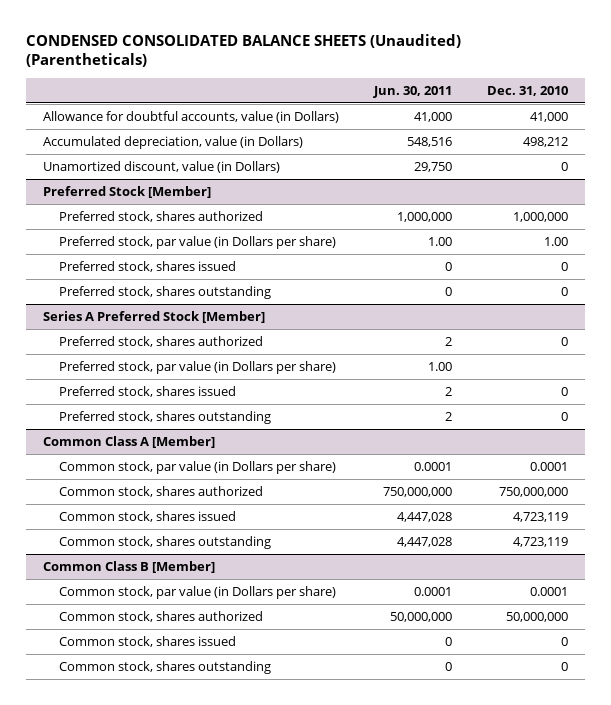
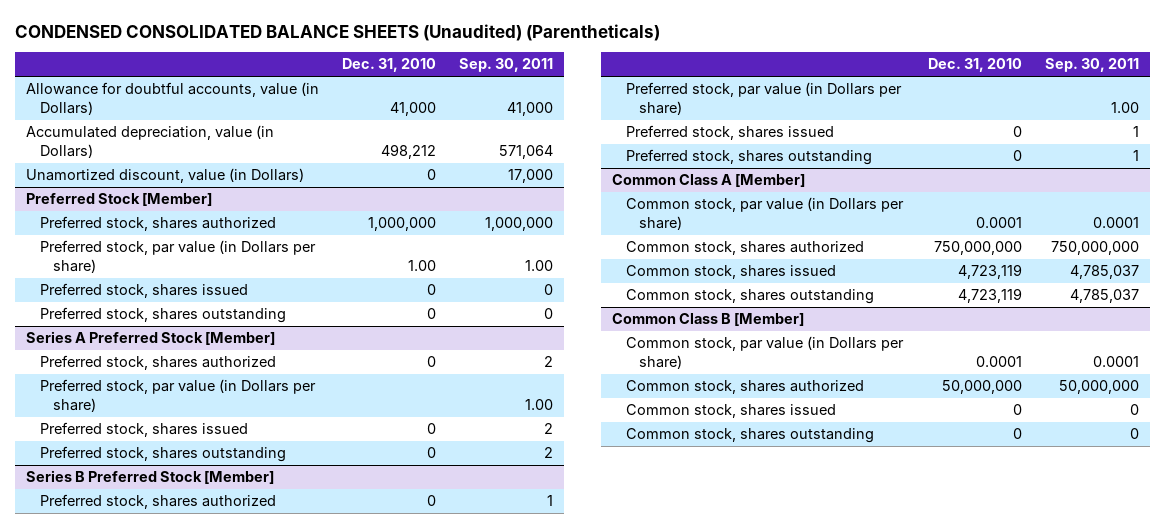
- | Jun. 30, 2011 | Dec. 31, 2010
+ | Dec. 31, 2010 | Sep. 30, 2011
+ Series B Preferred Stock [Member]
+ Preferred stock, shares authorized | 0 | 1
+ Preferred stock, par value (in Dollars per share) | | 1.00
+ Preferred stock, shares issued | 0 | 1
+ Preferred stock, shares outstanding | 0 | 1

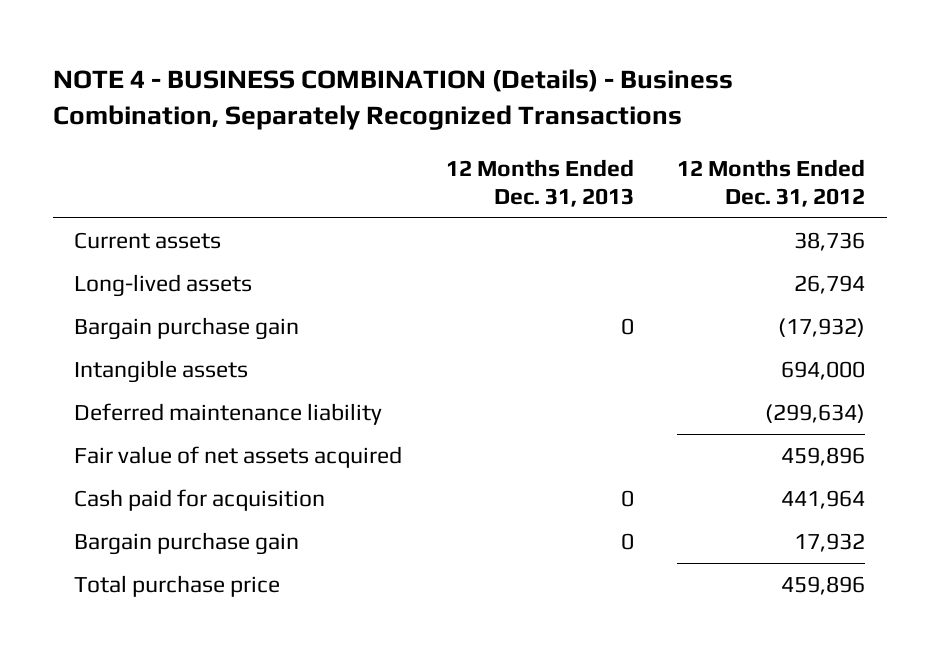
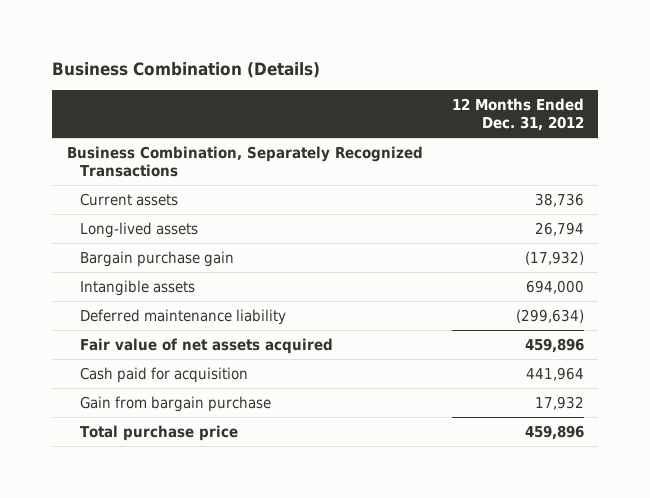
- NOTE 4 - BUSINESS COMBINATION (Details) - Business Combination, Separately Recognized Transactions
+ Business Combination (Details)
- | 12 Months Ended Dec. 31, 2013 | 12 Months Ended Dec. 31, 2012
+ | 12 Months Ended Dec. 31, 2012
+ Business Combination, Separately Recognized Transactions
- Bargain purchase gain | 0 | 17,932
+ Gain from bargain purchase | 17,932

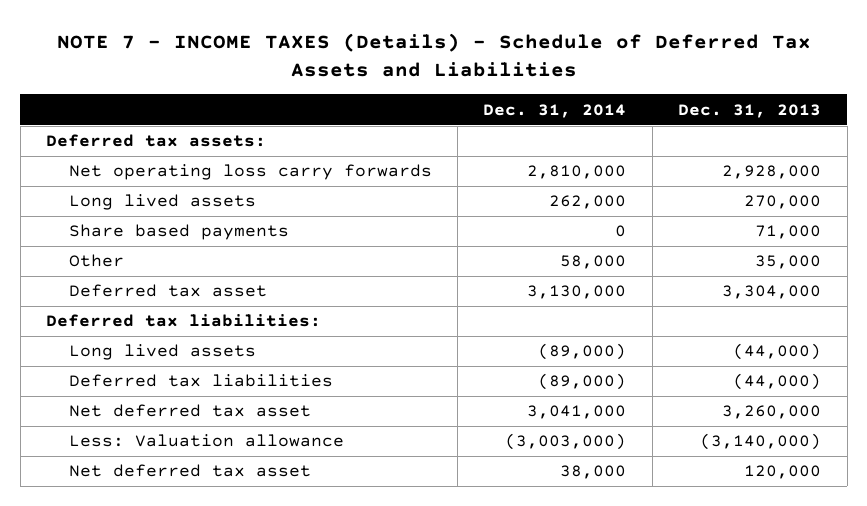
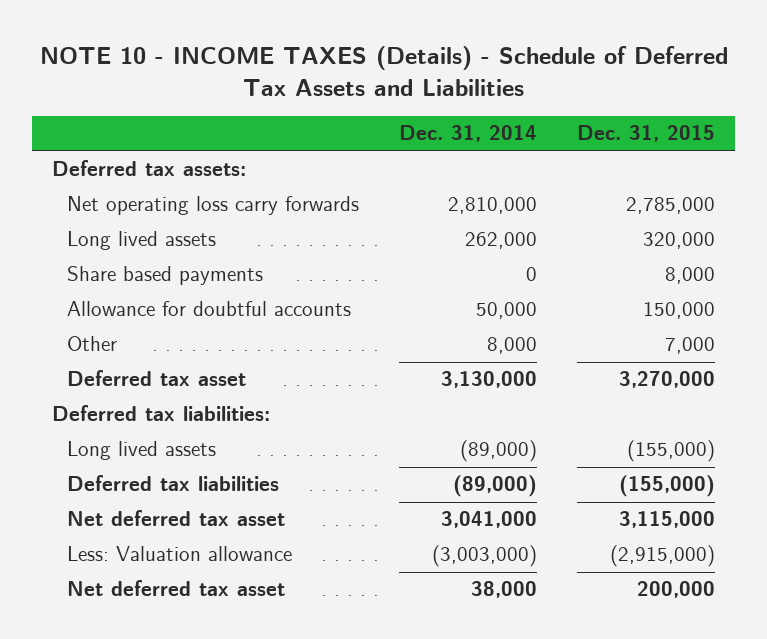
- NOTE 7 - INCOME TAXES (Details) - Schedule of Deferred Tax Assets and Liabilities
+ NOTE 10 - INCOME TAXES (Details) - Schedule of Deferred Tax Assets and Liabilities
- | Dec. 31, 2014 | Dec. 31, 2013
+ | Dec. 31, 2014 | Dec. 31, 2015
- Other | 58,000 | 35,000
+ Allowance for doubtful accounts | 50,000 | 150,000
+ Other | 8,000 | 7,000

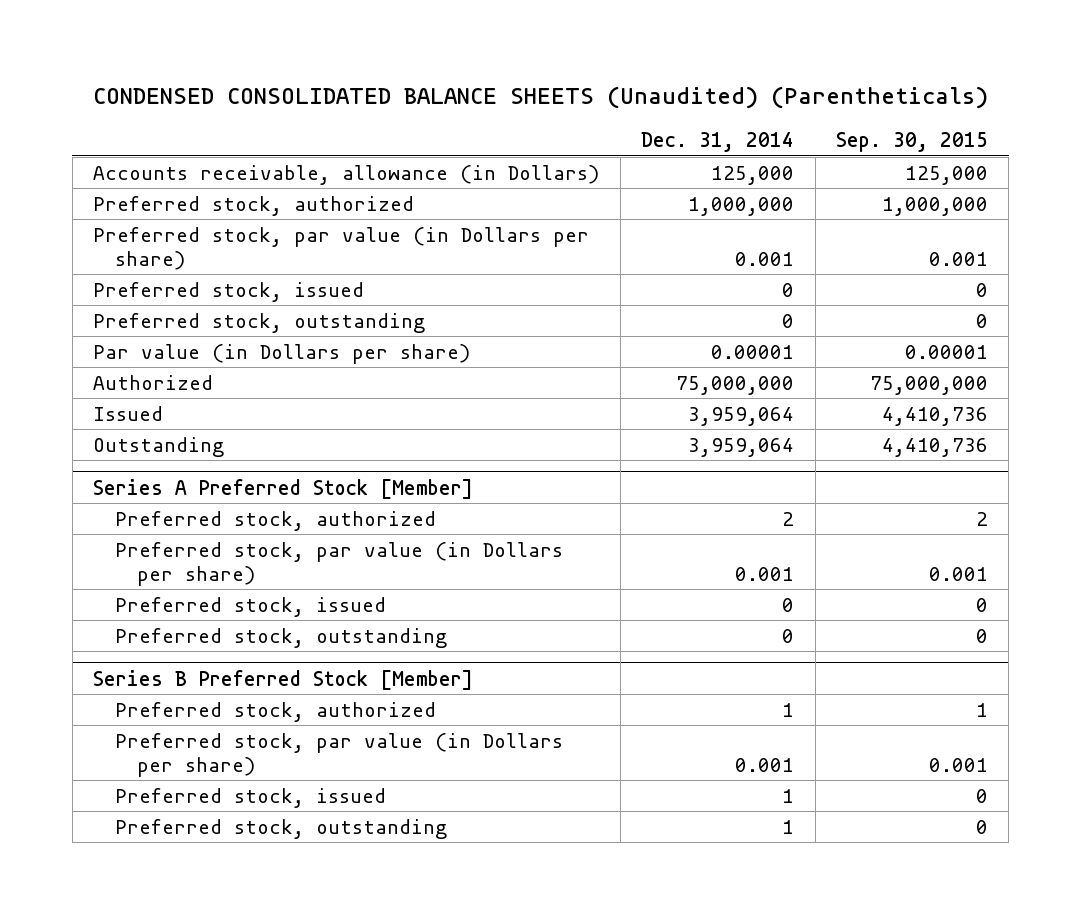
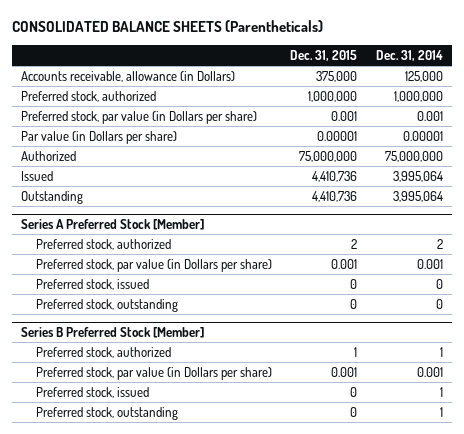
- CONDENSED CONSOLIDATED BALANCE SHEETS (Unaudited) (Parentheticals)
+ CONSOLIDATED BALANCE SHEETS (Parentheticals)
- | Dec. 31, 2014 | Sep. 30, 2015
+ | Dec. 31, 2015 | Dec. 31, 2014
- Preferred stock, issued | 0 | 0
- Preferred stock, outstanding | 0 | 0
- Issued | 3,959,064 | 4,410,736
- Outstanding | 3,959,064 | 4,410,736
+ Issued | 4,410,736 | 3,995,064
+ Outstanding | 4,410,736 | 3,995,064

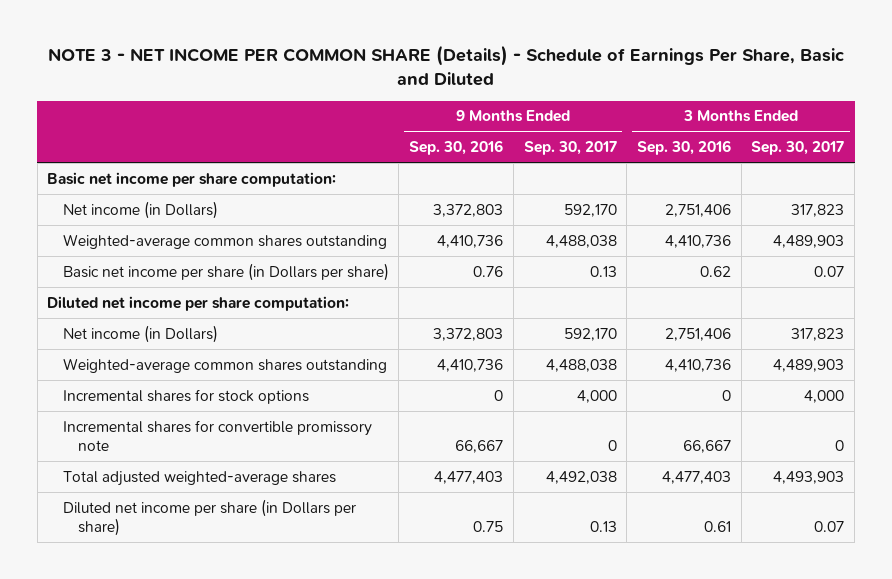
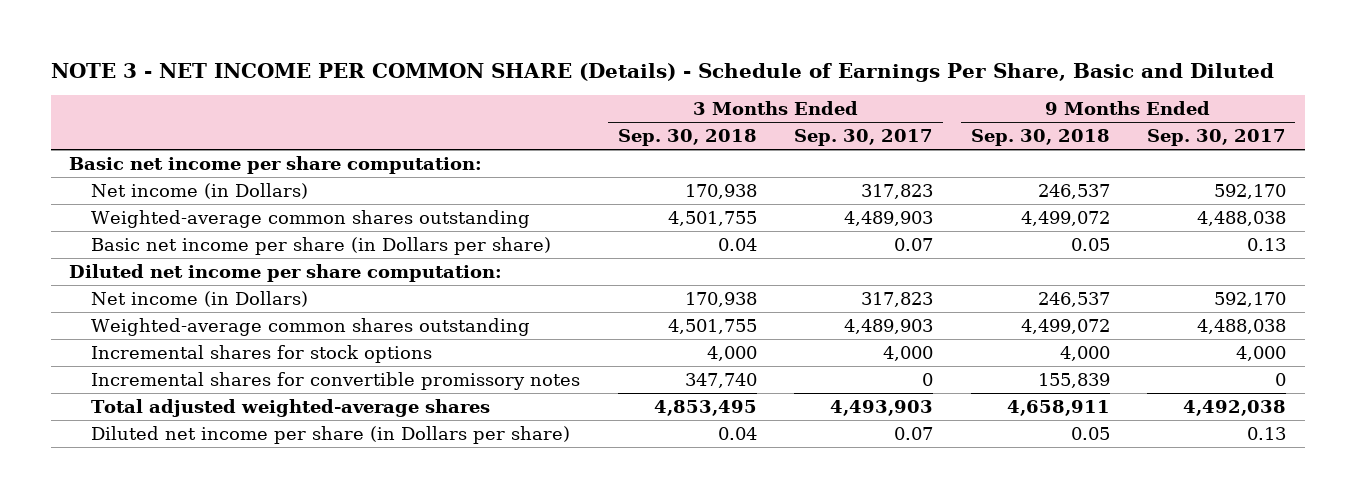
- | 9 Months Ended Sep. 30, 2016 | 9 Months Ended Sep. 30, 2017 | 3 Months Ended Sep. 30, 2016 | 3 Months Ended Sep. 30, 2017
+ | 3 Months Ended Sep. 30, 2018 | 3 Months Ended Sep. 30, 2017 | 9 Months Ended Sep. 30, 2018 | 9 Months Ended Sep. 30, 2017
- Incremental shares for convertible promissory note | 66,667 | 0 | 66,667 | 0
+ Incremental shares for convertible promissory notes | 347,740 | 0 | 155,839 | 0

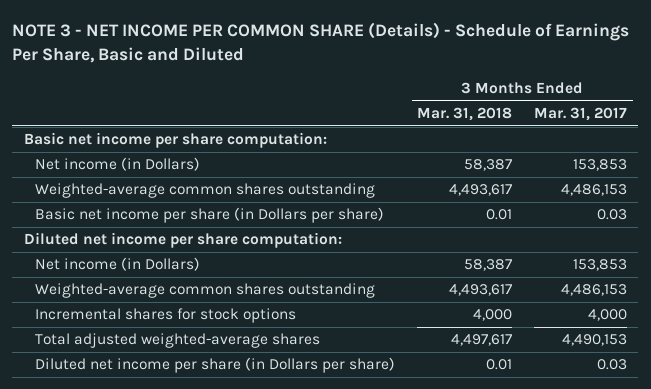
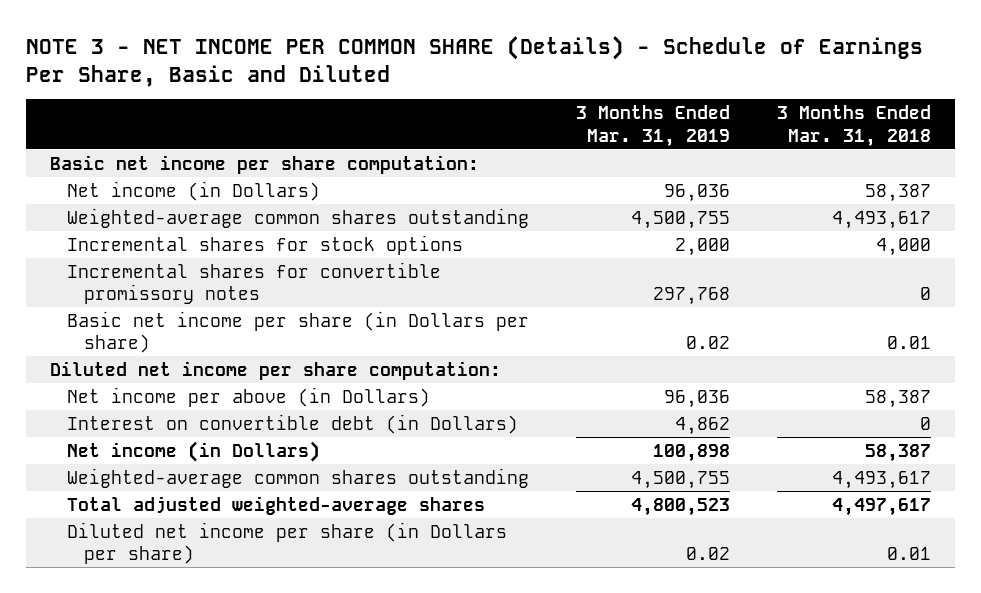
- | 3 Months Ended Mar. 31, 2018 | 3 Months Ended Mar. 31, 2017
+ | 3 Months Ended Mar. 31, 2019 | 3 Months Ended Mar. 31, 2018
moved up: Incremental shares for stock options | 2,000 | 4,000
+ Incremental shares for convertible promissory notes | 297,768 | 0
+ Net income per above (in Dollars) | 96,036 | 58,387
+ Interest on convertible debt (in Dollars) | 4,862 | 0

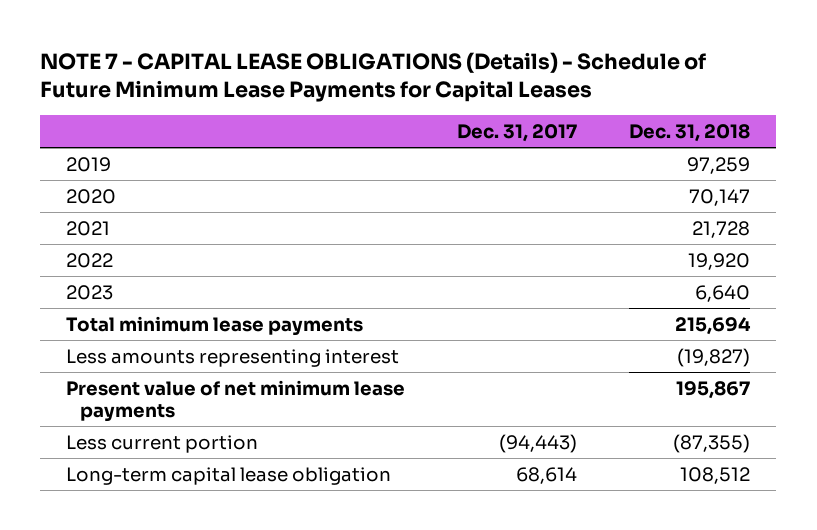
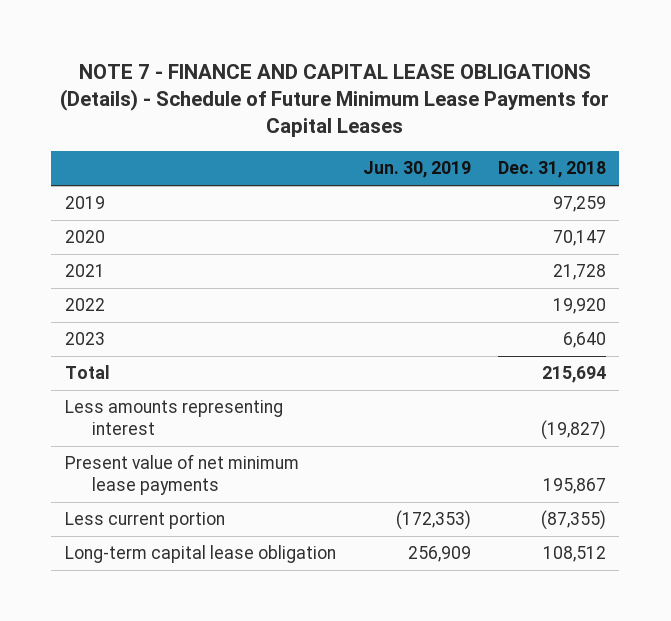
- NOTE 7 - CAPITAL LEASE OBLIGATIONS (Details) - Schedule of Future Minimum Lease Payments for Capital Leases
+ NOTE 7 - FINANCE AND CAPITAL LEASE OBLIGATIONS (Details) - Schedule of Future Minimum Lease Payments for Capital Leases
- | Dec. 31, 2017 | Dec. 31, 2018
+ | Jun. 30, 2019 | Dec. 31, 2018
- Total minimum lease payments | | 215,694
+ Total | | 215,694

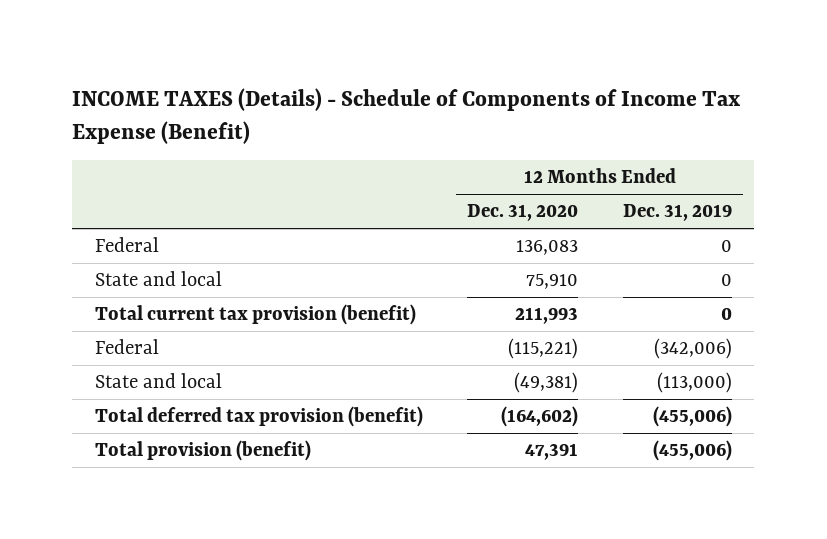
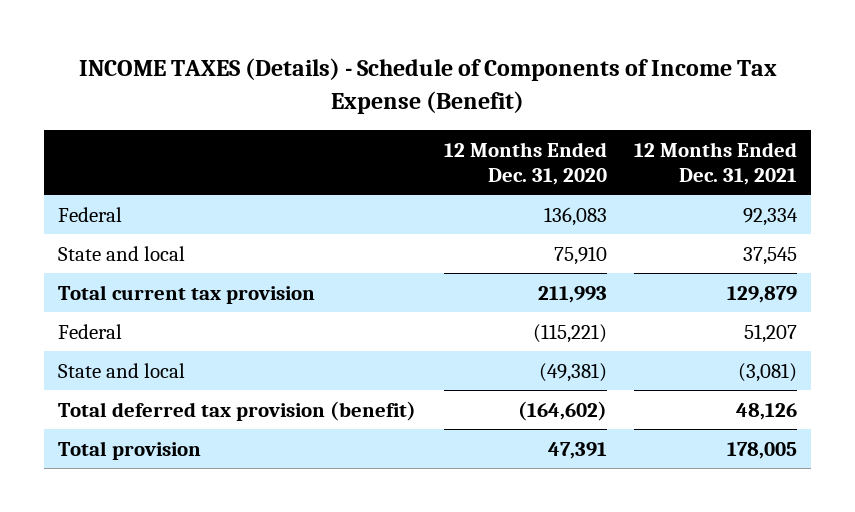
- | 12 Months Ended Dec. 31, 2020 | 12 Months Ended Dec. 31, 2019
+ | 12 Months Ended Dec. 31, 2020 | 12 Months Ended Dec. 31, 2021
- Total current tax provision (benefit) | 211,993 | 0
+ Total current tax provision | 211,993 | 129,879
- Total provision (benefit) | 47,391 | (455,006)
+ Total provision | 47,391 | 178,005

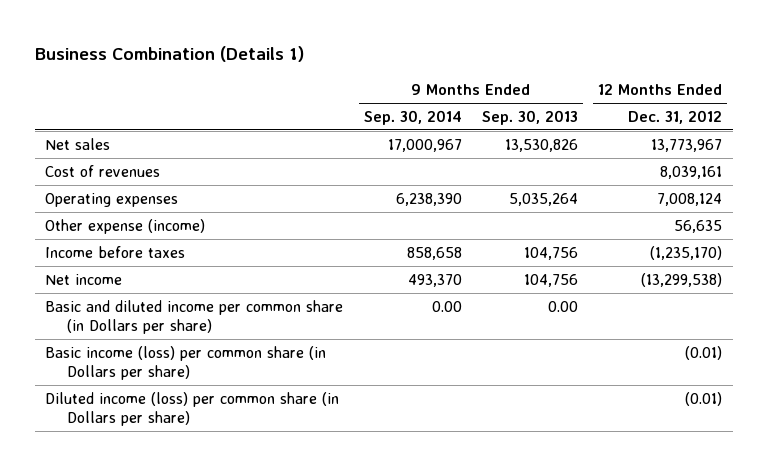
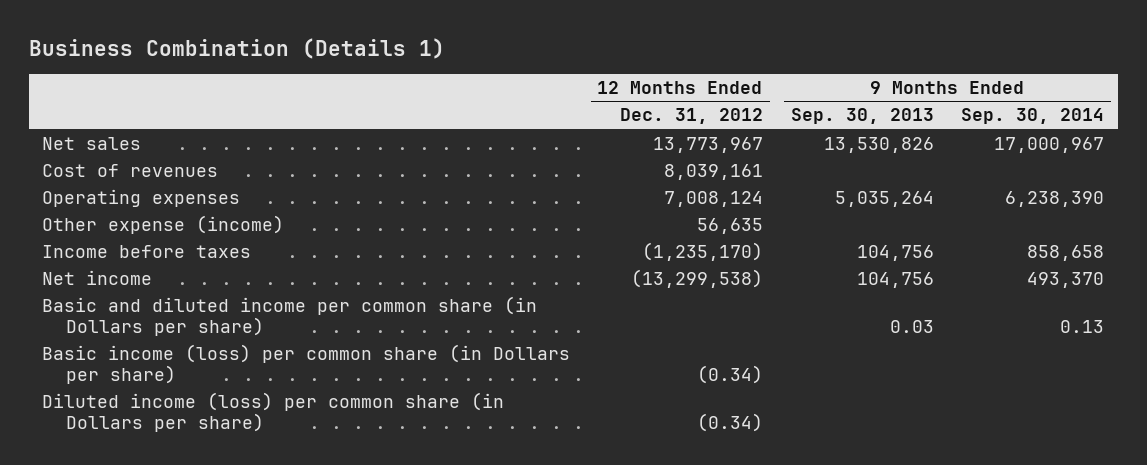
- | 9 Months Ended Sep. 30, 2014 | 9 Months Ended Sep. 30, 2013 | 12 Months Ended Dec. 31, 2012
+ | 12 Months Ended Dec. 31, 2012 | 9 Months Ended Sep. 30, 2013 | 9 Months Ended Sep. 30, 2014
- Basic and diluted income per common share (in Dollars per share) | 0.00 | 0.00 |
- Basic income (loss) per common share (in Dollars per share) | | | (0.01)
- Diluted income (loss) per common share (in Dollars per share) | | | (0.01)
+ Basic and diluted income per common share (in Dollars per share) | | 0.03 | 0.13
+ Basic income (loss) per common share (in Dollars per share) | (0.34) | |
+ Diluted income (loss) per common share (in Dollars per share) | (0.34) | |

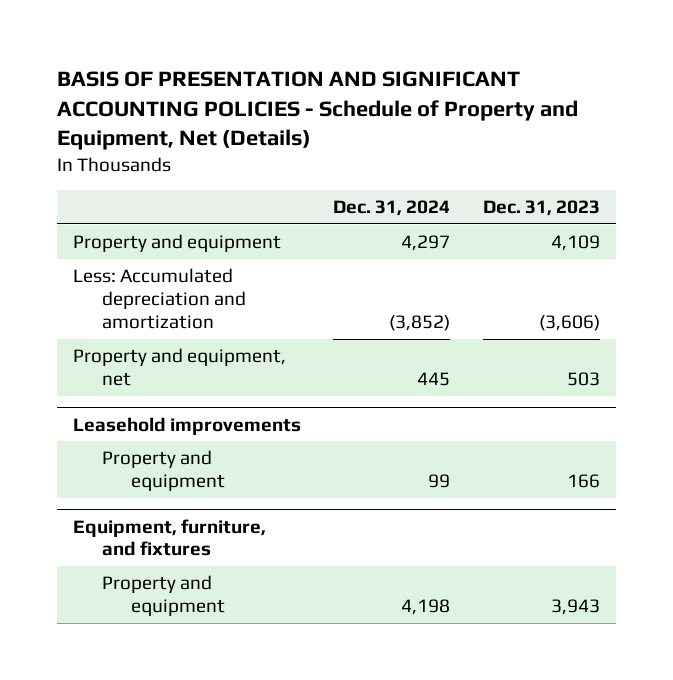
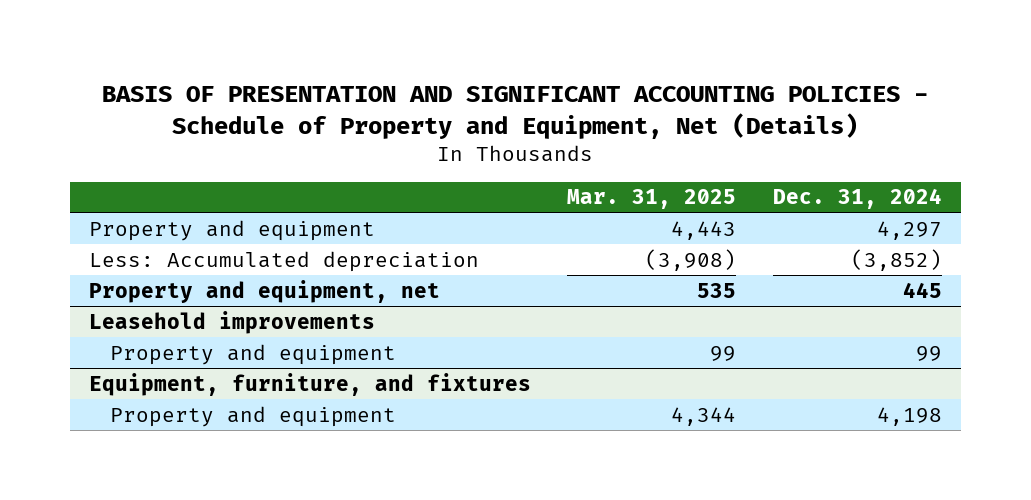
- | Dec. 31, 2024 | Dec. 31, 2023
+ | Mar. 31, 2025 | Dec. 31, 2024
- Less: Accumulated depreciation and amortization | (3,852) | (3,606)
+ Less: Accumulated depreciation | (3,908) | (3,852)

